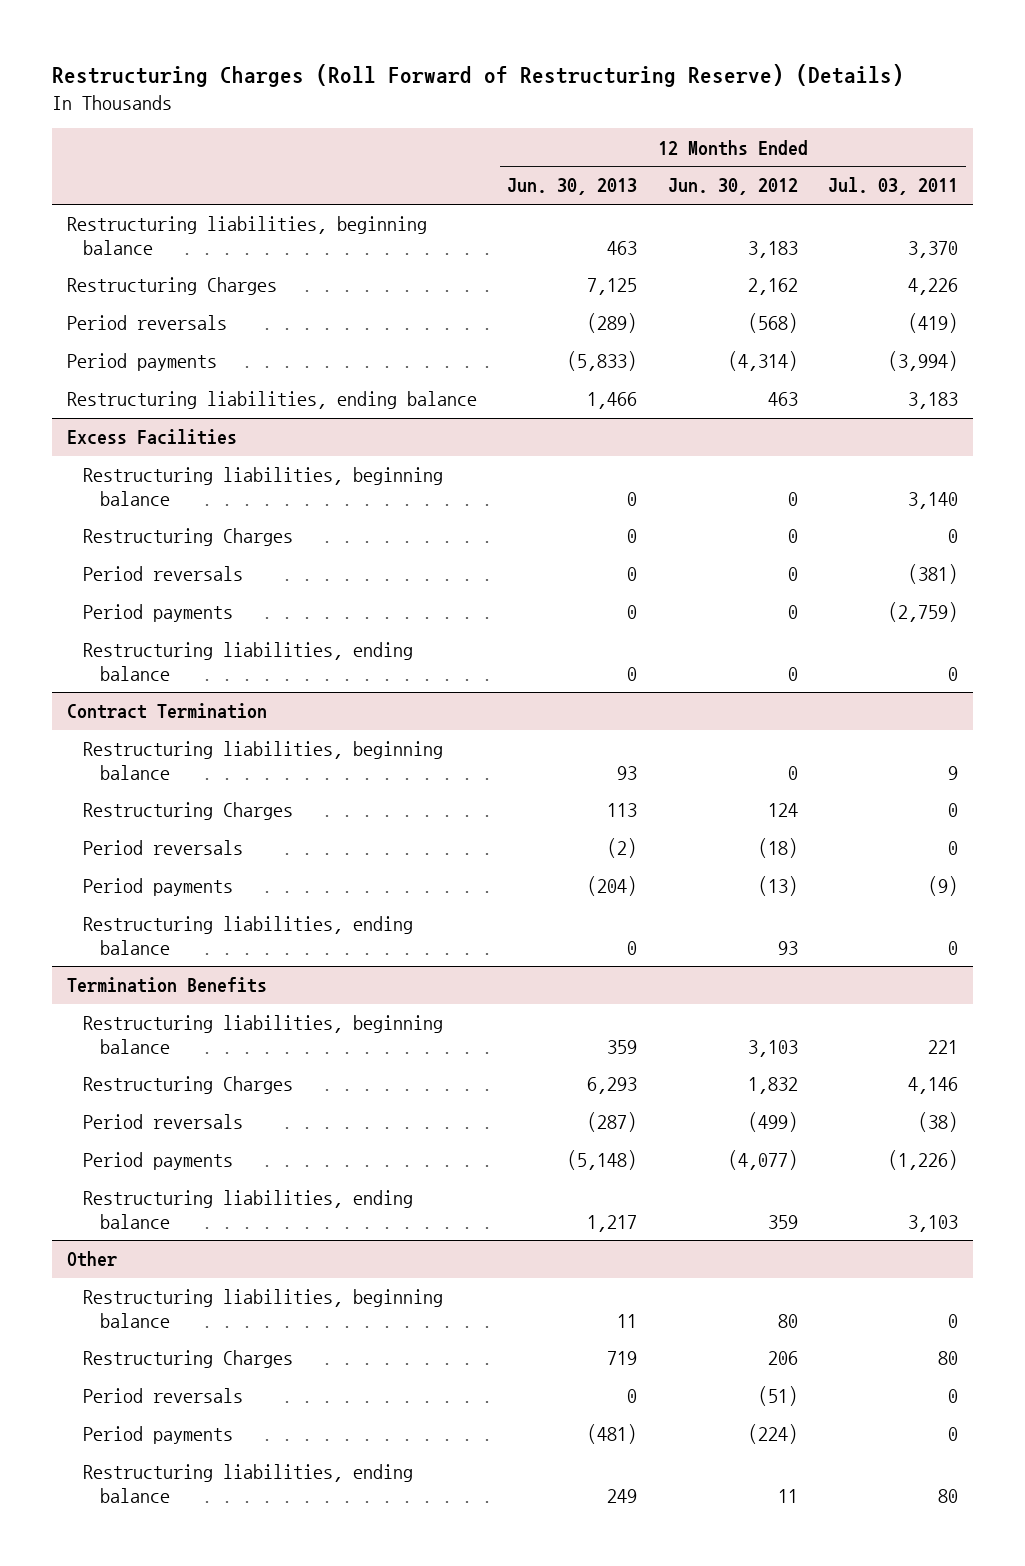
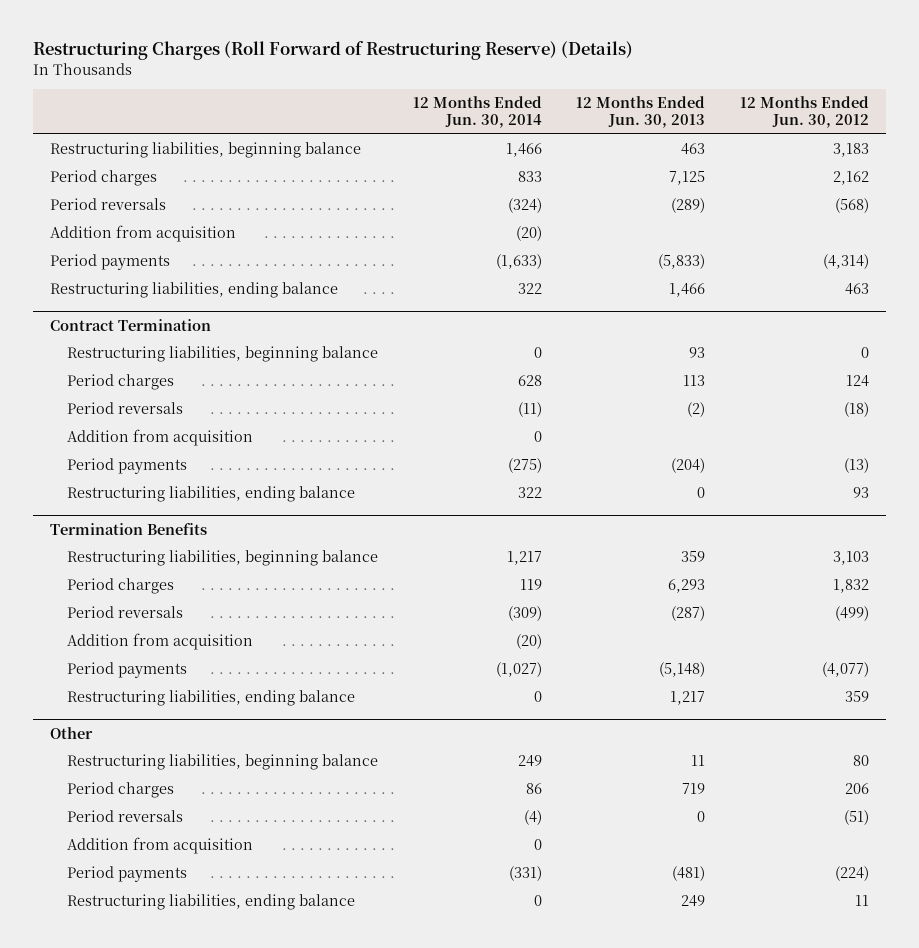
- | 12 Months Ended Jun. 30, 2013 | 12 Months Ended Jun. 30, 2012 | 12 Months Ended Jul. 03, 2011
+ | 12 Months Ended Jun. 30, 2014 | 12 Months Ended Jun. 30, 2013 | 12 Months Ended Jun. 30, 2012
- Restructuring Charges | 7,125 | 2,162 | 4,226
+ Period charges | 833 | 7,125 | 2,162
+ Addition from acquisition | (20) | |
- Excess Facilities
- Restructuring liabilities, beginning balance | 0 | 0 | 3,140
- Restructuring Charges | 0 | 0 | 0
- Period reversals | 0 | 0 | (381)
- Period payments | 0 | 0 | (2,759)
- Restructuring liabilities, ending balance | 0 | 0 | 0
@ Contract Termination
- Restructuring Charges | 113 | 124 | 0
+ Period charges | 628 | 113 | 124
+ Addition from acquisition | 0 | |
@ Termination Benefits
- Restructuring Charges | 6,293 | 1,832 | 4,146
+ Period charges | 119 | 6,293 | 1,832
+ Addition from acquisition | (20) | |
@ Other
- Restructuring Charges | 719 | 206 | 80
+ Period charges | 86 | 719 | 206
+ Addition from acquisition | 0 | |

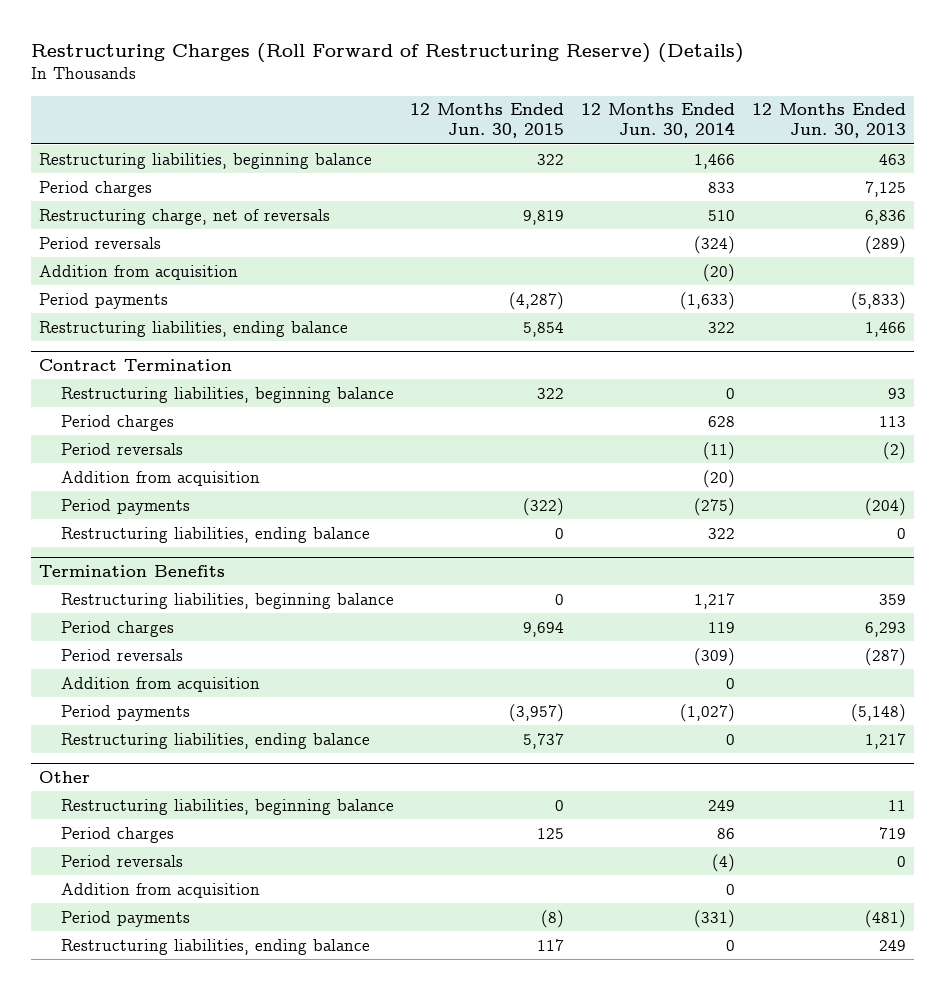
- | 12 Months Ended Jun. 30, 2014 | 12 Months Ended Jun. 30, 2013 | 12 Months Ended Jun. 30, 2012
+ | 12 Months Ended Jun. 30, 2015 | 12 Months Ended Jun. 30, 2014 | 12 Months Ended Jun. 30, 2013
+ Restructuring charge, net of reversals | 9,819 | 510 | 6,836
@ Contract Termination
- Addition from acquisition | 0 | |
+ Addition from acquisition | | (20) |
@ Termination Benefits
- Addition from acquisition | (20) | |
+ Addition from acquisition | | 0 |

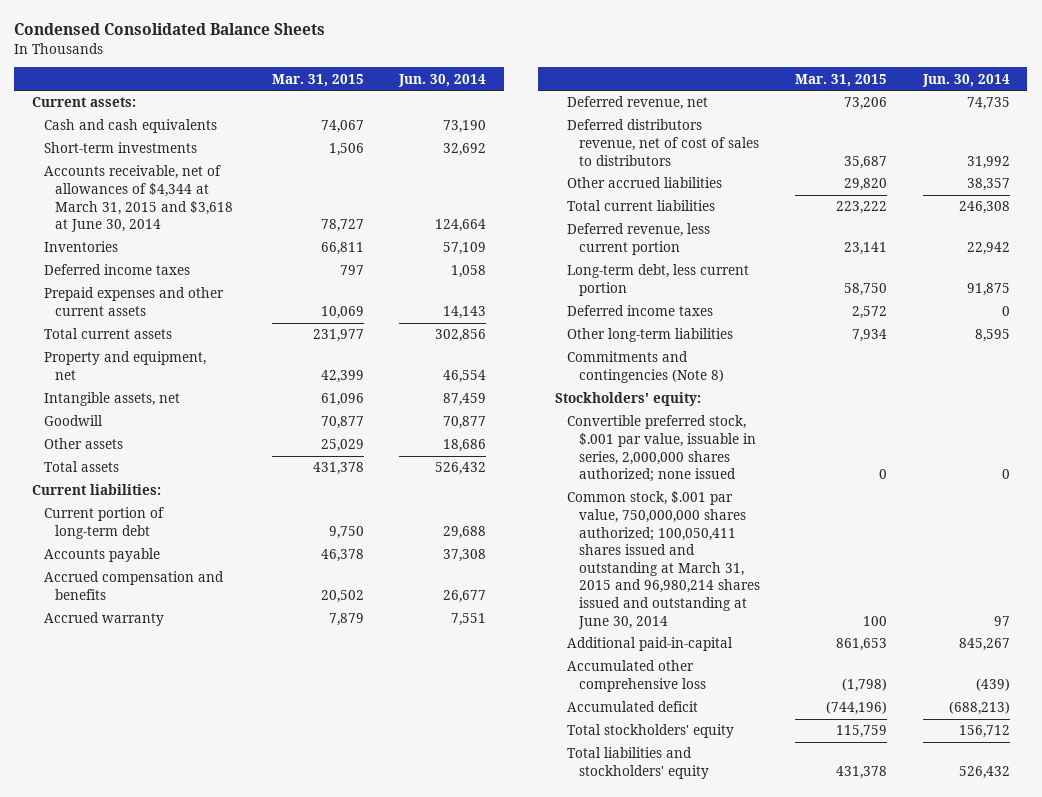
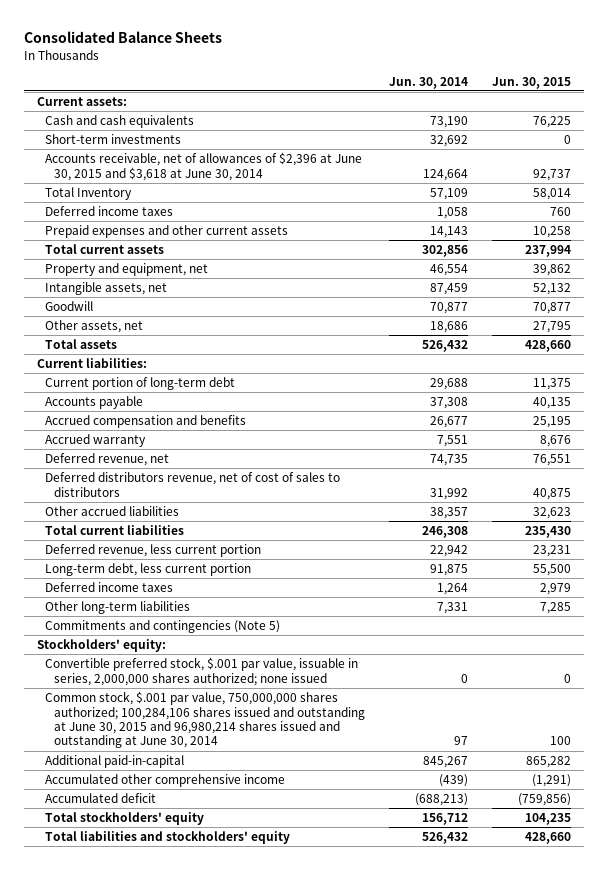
- Condensed Consolidated Balance Sheets
+ Consolidated Balance Sheets
- | Mar. 31, 2015 | Jun. 30, 2014
+ | Jun. 30, 2014 | Jun. 30, 2015
- Accounts receivable, net of allowances of $4,344 at March 31, 2015 and $3,618 at June 30, 2014 | 78,727 | 124,664
- Inventories | 66,811 | 57,109
+ Accounts receivable, net of allowances of $2,396 at June 30, 2015 and $3,618 at June 30, 2014 | 124,664 | 92,737
+ Total Inventory | 57,109 | 58,014
- Other assets | 25,029 | 18,686
+ Other assets, net | 18,686 | 27,795
- Deferred income taxes | 2,572 | 0
- Other long-term liabilities | 7,934 | 8,595
- Commitments and contingencies (Note 8)
+ Deferred income taxes | 1,264 | 2,979
+ Other long-term liabilities | 7,331 | 7,285
+ Commitments and contingencies (Note 5)
- Common stock, $.001 par value, 750,000,000 shares authorized; 100,050,411 shares issued and outstanding at March 31, 2015 and 96,980,214 shares issued and outstanding at June 30, 2014 | 100 | 97
+ Common stock, $.001 par value, 750,000,000 shares authorized; 100,284,106 shares issued and outstanding at June 30, 2015 and 96,980,214 shares issued and outstanding at June 30, 2014 | 97 | 100
- Accumulated other comprehensive loss | (1,798) | (439)
+ Accumulated other comprehensive income | (439) | (1,291)

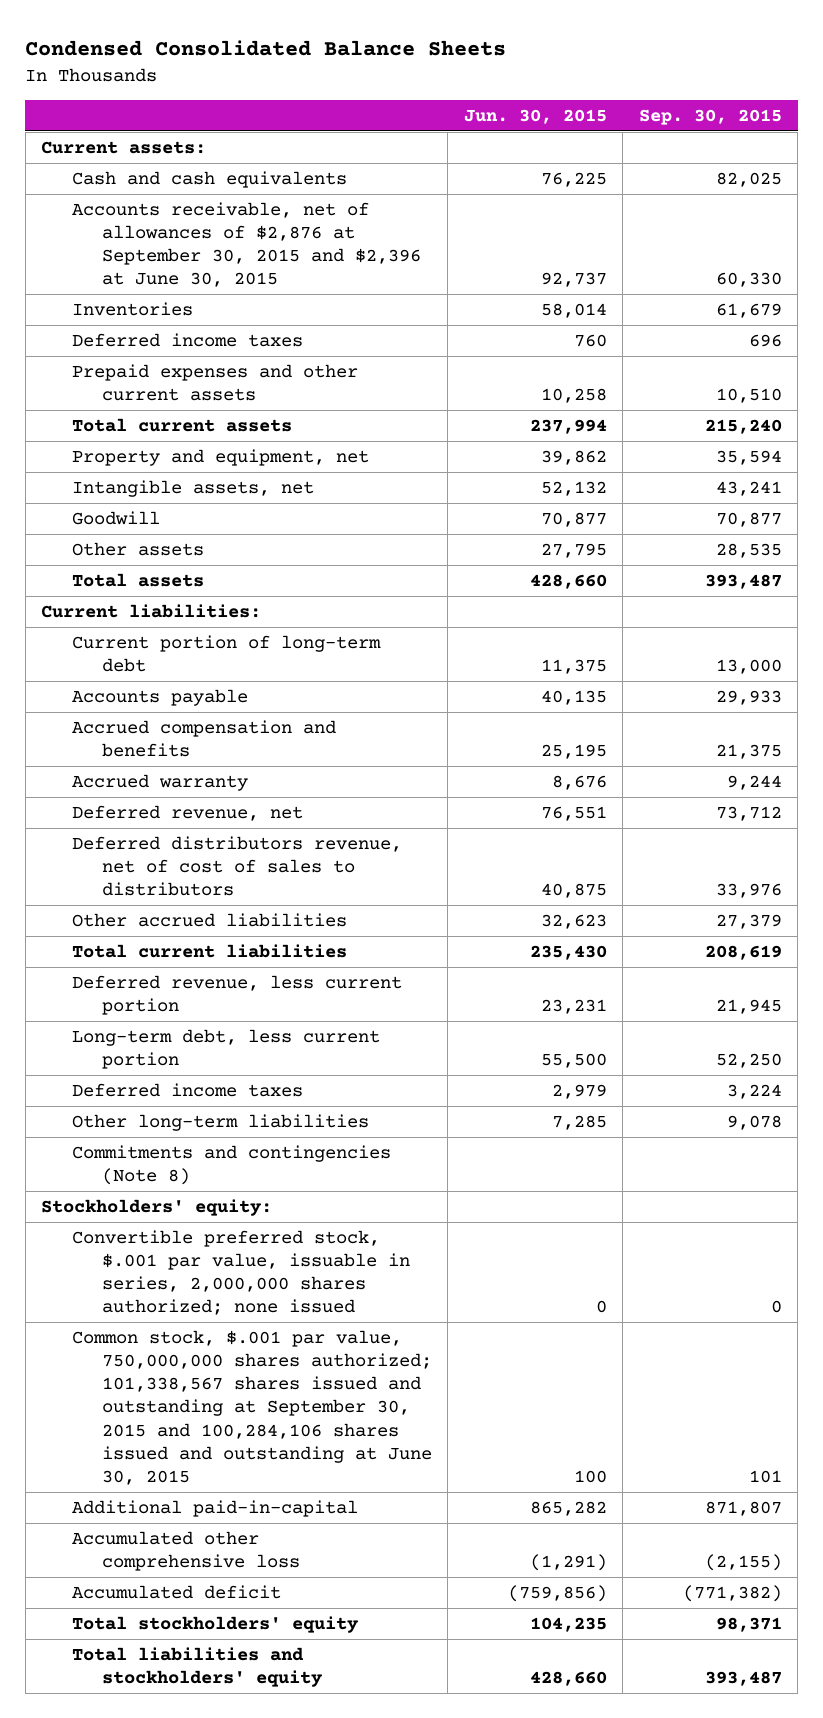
- Consolidated Balance Sheets
+ Condensed Consolidated Balance Sheets
- | Jun. 30, 2014 | Jun. 30, 2015
+ | Jun. 30, 2015 | Sep. 30, 2015
- Short-term investments | 32,692 | 0
- Accounts receivable, net of allowances of $2,396 at June 30, 2015 and $3,618 at June 30, 2014 | 124,664 | 92,737
- Total Inventory | 57,109 | 58,014
+ Accounts receivable, net of allowances of $2,876 at September 30, 2015 and $2,396 at June 30, 2015 | 92,737 | 60,330
+ Inventories | 58,014 | 61,679
- Other assets, net | 18,686 | 27,795
+ Other assets | 27,795 | 28,535
- Commitments and contingencies (Note 5)
+ Commitments and contingencies (Note 8)
- Common stock, $.001 par value, 750,000,000 shares authorized; 100,284,106 shares issued and outstanding at June 30, 2015 and 96,980,214 shares issued and outstanding at June 30, 2014 | 97 | 100
+ Common stock, $.001 par value, 750,000,000 shares authorized; 101,338,567 shares issued and outstanding at September 30, 2015 and 100,284,106 shares issued and outstanding at June 30, 2015 | 100 | 101
- Accumulated other comprehensive income | (439) | (1,291)
+ Accumulated other comprehensive loss | (1,291) | (2,155)

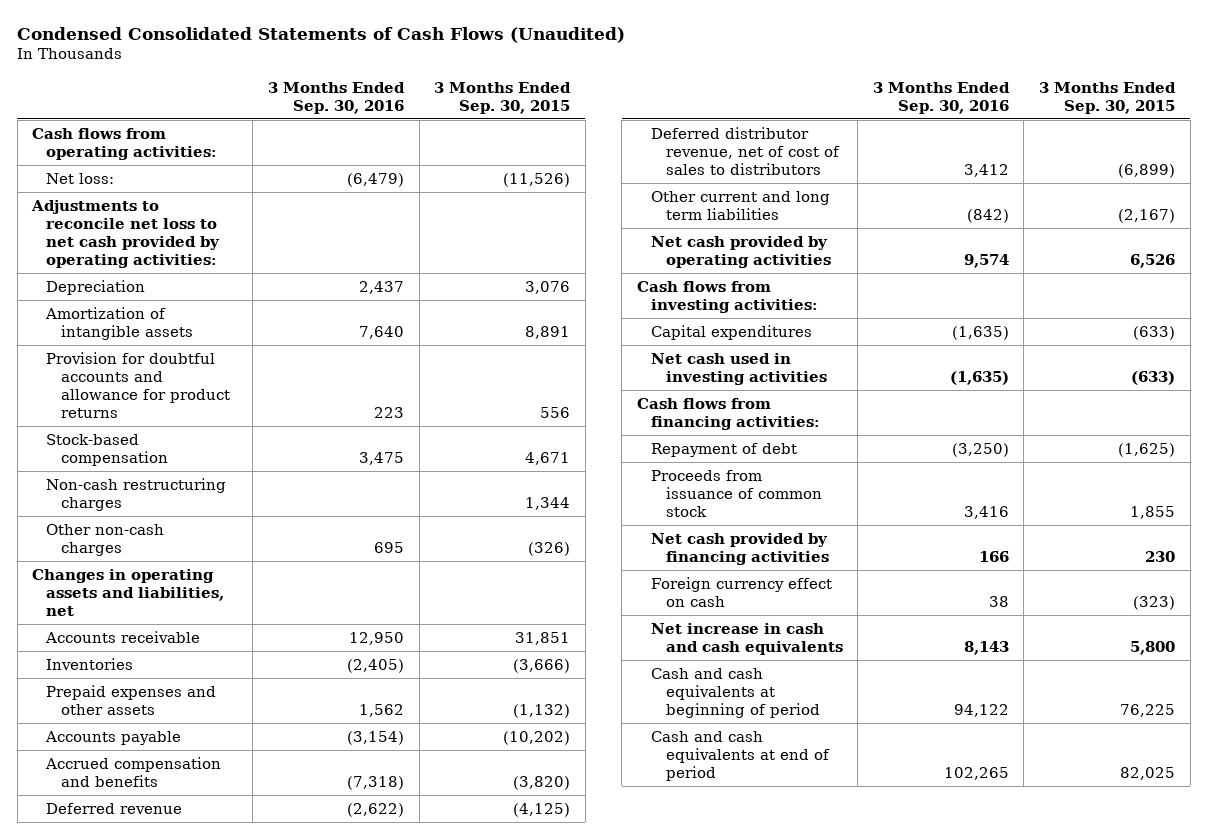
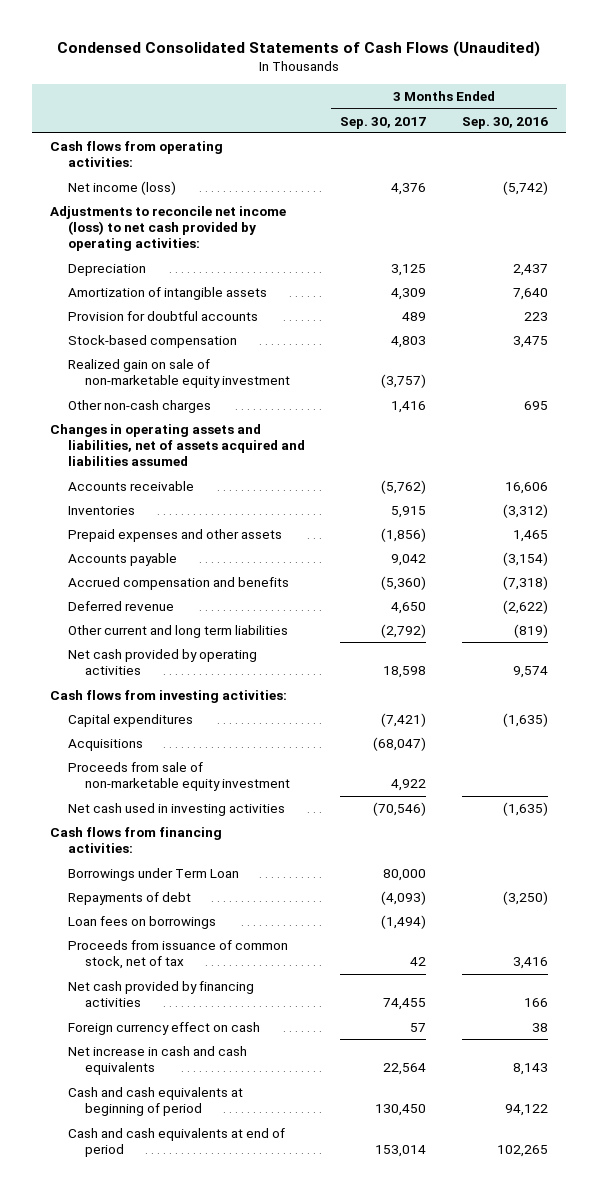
- | 3 Months Ended Sep. 30, 2016 | 3 Months Ended Sep. 30, 2015
+ | 3 Months Ended Sep. 30, 2017 | 3 Months Ended Sep. 30, 2016
- Net loss: | (6,479) | (11,526)
- Adjustments to reconcile net loss to net cash provided by operating activities:
+ Net income (loss) | 4,376 | (5,742)
+ Adjustments to reconcile net income (loss) to net cash provided by operating activities:
- Provision for doubtful accounts and allowance for product returns | 223 | 556
+ Provision for doubtful accounts | 489 | 223
- Non-cash restructuring charges | | 1,344
+ Realized gain on sale of non-marketable equity investment | (3,757) |
- Changes in operating assets and liabilities, net
- Accounts receivable | 12,950 | 31,851
- Inventories | (2,405) | (3,666)
- Prepaid expenses and other assets | 1,562 | (1,132)
+ Changes in operating assets and liabilities, net of assets acquired and liabilities assumed
+ Accounts receivable | (5,762) | 16,606
+ Inventories | 5,915 | (3,312)
+ Prepaid expenses and other assets | (1,856) | 1,465
- Deferred distributor revenue, net of cost of sales to distributors | 3,412 | (6,899)
- Other current and long term liabilities | (842) | (2,167)
+ Other current and long term liabilities | (2,792) | (819)
+ Acquisitions | (68,047) |
+ Proceeds from sale of non-marketable equity investment | 4,922 |
- Repayment of debt | (3,250) | (1,625)
- Proceeds from issuance of common stock | 3,416 | 1,855
+ Borrowings under Term Loan | 80,000 |
+ Repayments of debt | (4,093) | (3,250)
+ Loan fees on borrowings | (1,494) |
+ Proceeds from issuance of common stock, net of tax | 42 | 3,416

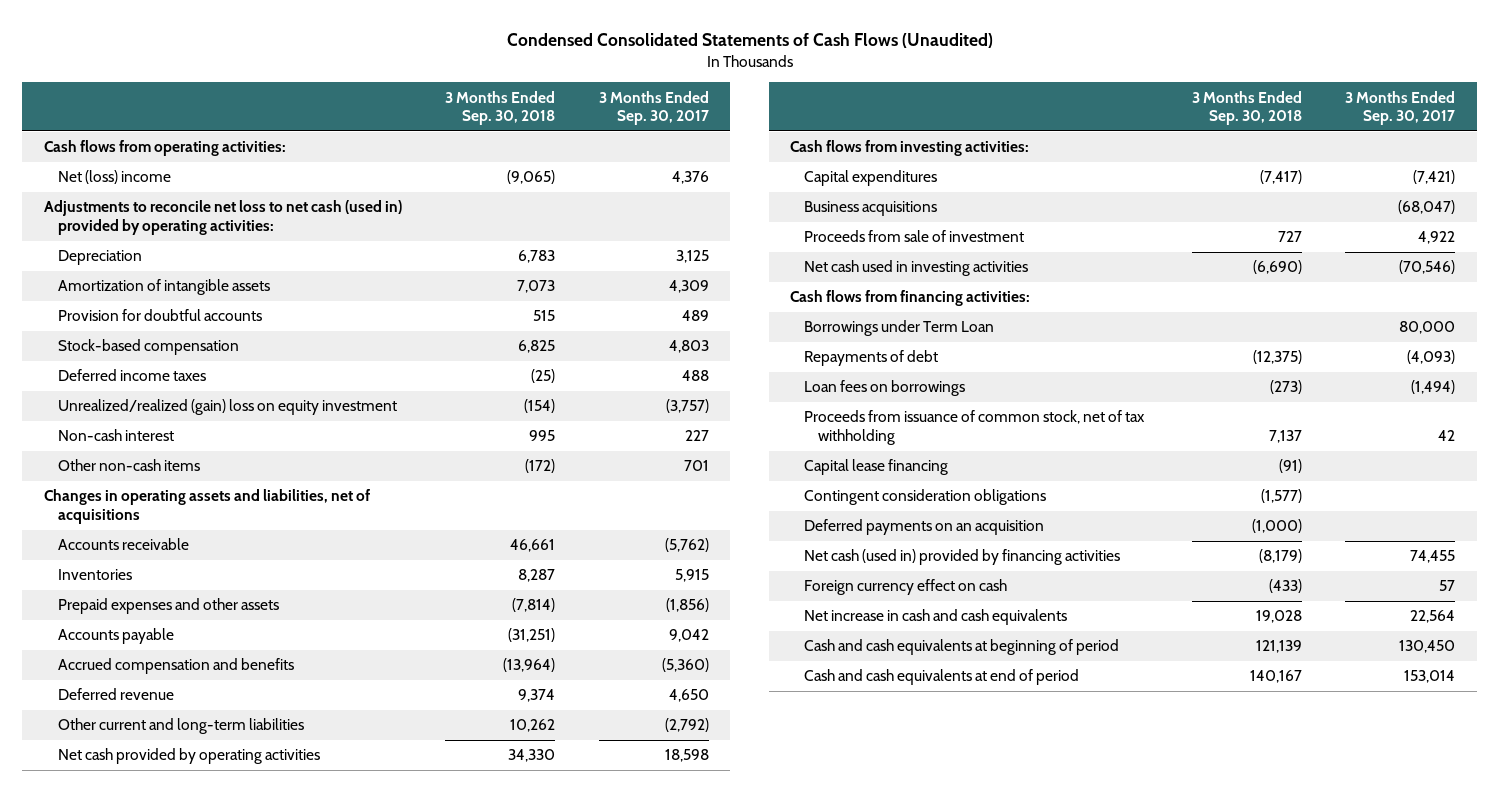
- | 3 Months Ended Sep. 30, 2017 | 3 Months Ended Sep. 30, 2016
+ | 3 Months Ended Sep. 30, 2018 | 3 Months Ended Sep. 30, 2017
- Net income (loss) | 4,376 | (5,742)
- Adjustments to reconcile net income (loss) to net cash provided by operating activities:
+ Net (loss) income | (9,065) | 4,376
+ Adjustments to reconcile net loss to net cash (used in) provided by operating activities:
- Realized gain on sale of non-marketable equity investment | (3,757) |
- Other non-cash charges | 1,416 | 695
- Changes in operating assets and liabilities, net of assets acquired and liabilities assumed
+ Deferred income taxes | (25) | 488
+ Unrealized/realized (gain) loss on equity investment | (154) | (3,757)
+ Non-cash interest | 995 | 227
+ Other non-cash items | (172) | 701
+ Changes in operating assets and liabilities, net of acquisitions
- Other current and long term liabilities | (2,792) | (819)
+ Other current and long-term liabilities | 10,262 | (2,792)
- Acquisitions | (68,047) |
- Proceeds from sale of non-marketable equity investment | 4,922 |
+ Business acquisitions | | (68,047)
+ Proceeds from sale of investment | 727 | 4,922
- Proceeds from issuance of common stock, net of tax | 42 | 3,416
- Net cash provided by financing activities | 74,455 | 166
+ Proceeds from issuance of common stock, net of tax withholding | 7,137 | 42
+ Capital lease financing | (91) |
+ Contingent consideration obligations | (1,577) |
+ Deferred payments on an acquisition | (1,000) |
+ Net cash (used in) provided by financing activities | (8,179) | 74,455

